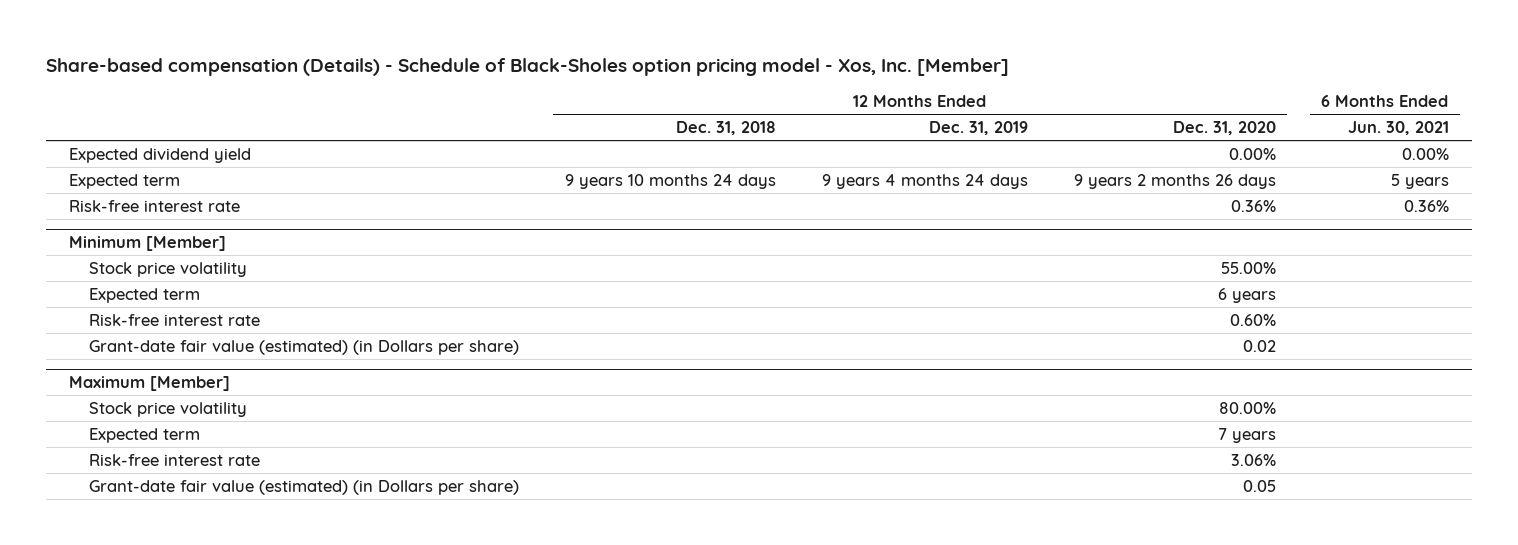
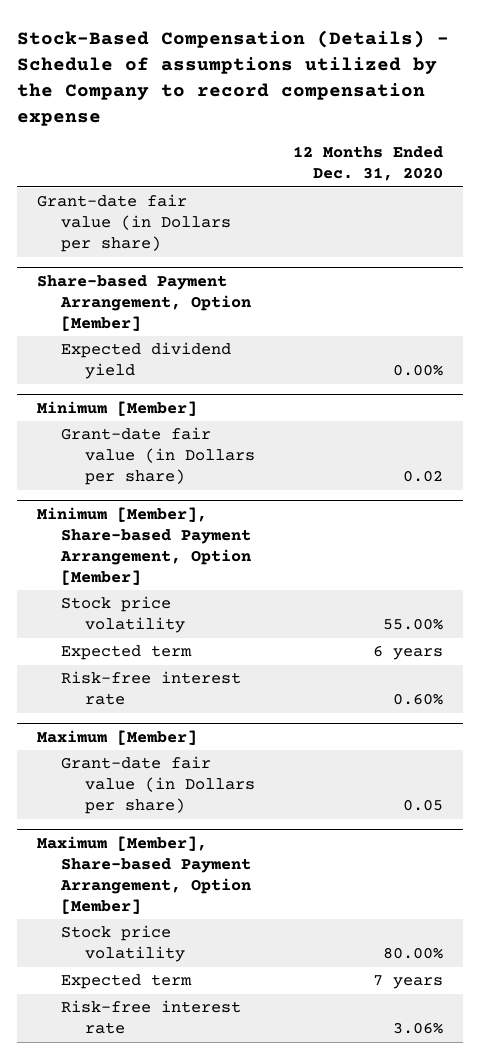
- Share-based compensation (Details) - Schedule of Black-Sholes option pricing model - Xos, Inc. [Member]
+ Stock-Based Compensation (Details) - Schedule of assumptions utilized by the Company to record compensation expense
- | 12 Months Ended Dec. 31, 2018 | 12 Months Ended Dec. 31, 2019 | 12 Months Ended Dec. 31, 2020 | 6 Months Ended Jun. 30, 2021
+ | 12 Months Ended Dec. 31, 2020
+ Grant-date fair value (in Dollars per share)
+ Share-based Payment Arrangement, Option [Member]
- Expected term | 9 years 10 months 24 days | 9 years 4 months 24 days | 9 years 2 months 26 days | 5 years
- Risk-free interest rate | | | 0.36% | 0.36%
@ Minimum [Member]
+ Grant-date fair value (in Dollars per share) | 0.02
+ Minimum [Member], Share-based Payment Arrangement, Option [Member]
@ Minimum [Member]
- Grant-date fair value (estimated) (in Dollars per share) | | | 0.02 |
@ Maximum [Member]
+ Grant-date fair value (in Dollars per share) | 0.05
+ Maximum [Member], Share-based Payment Arrangement, Option [Member]
@ Maximum [Member]
- Grant-date fair value (estimated) (in Dollars per share) | | | 0.05 |

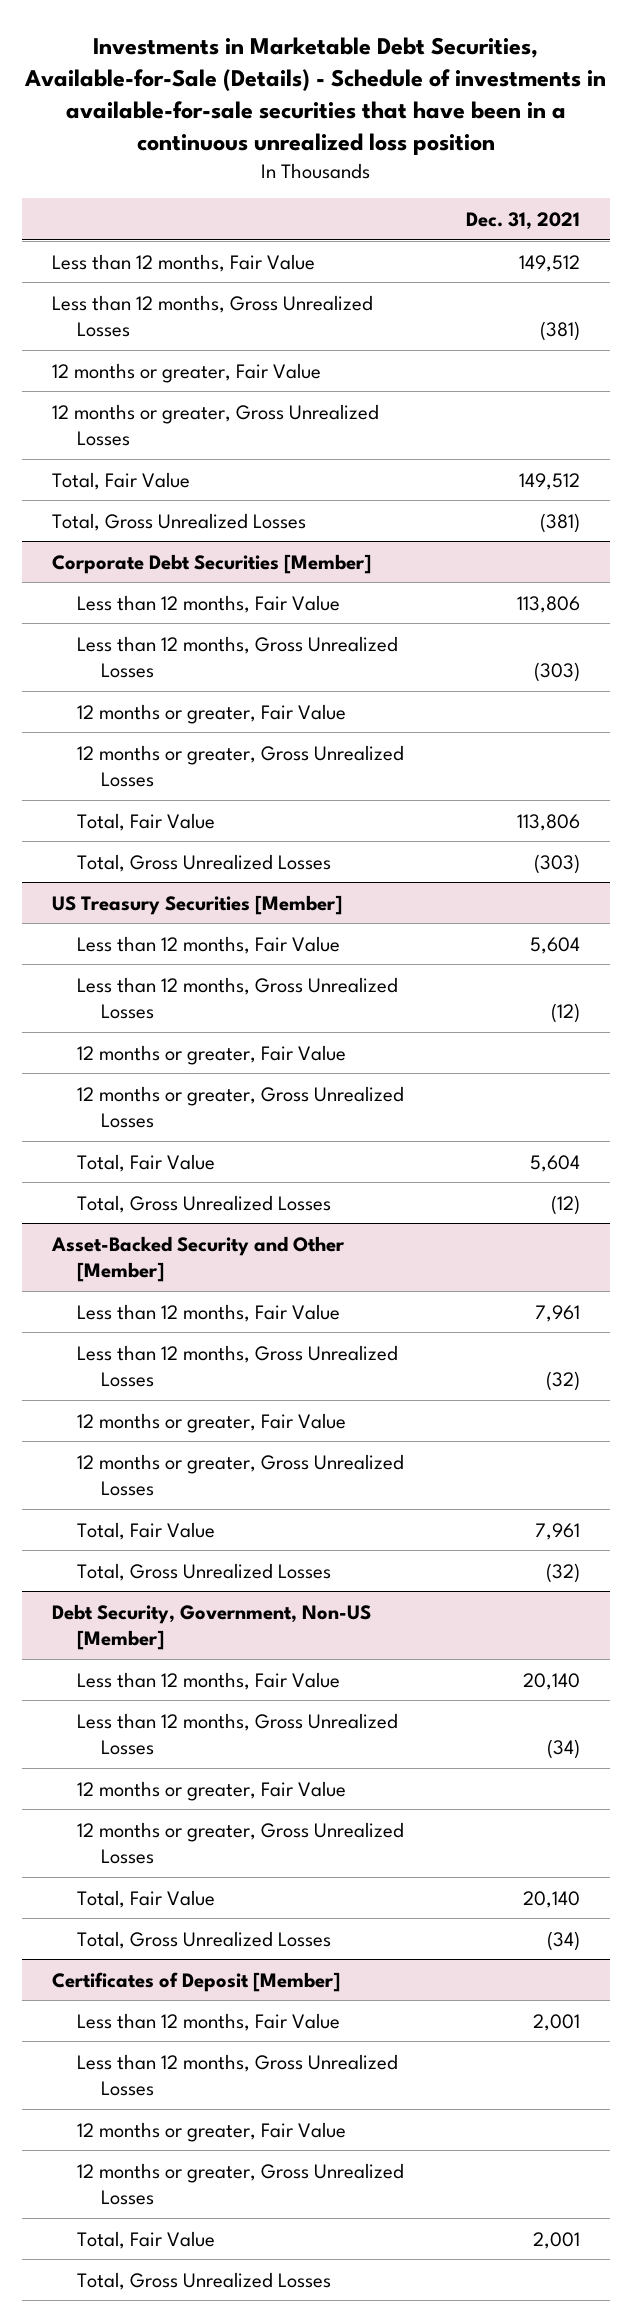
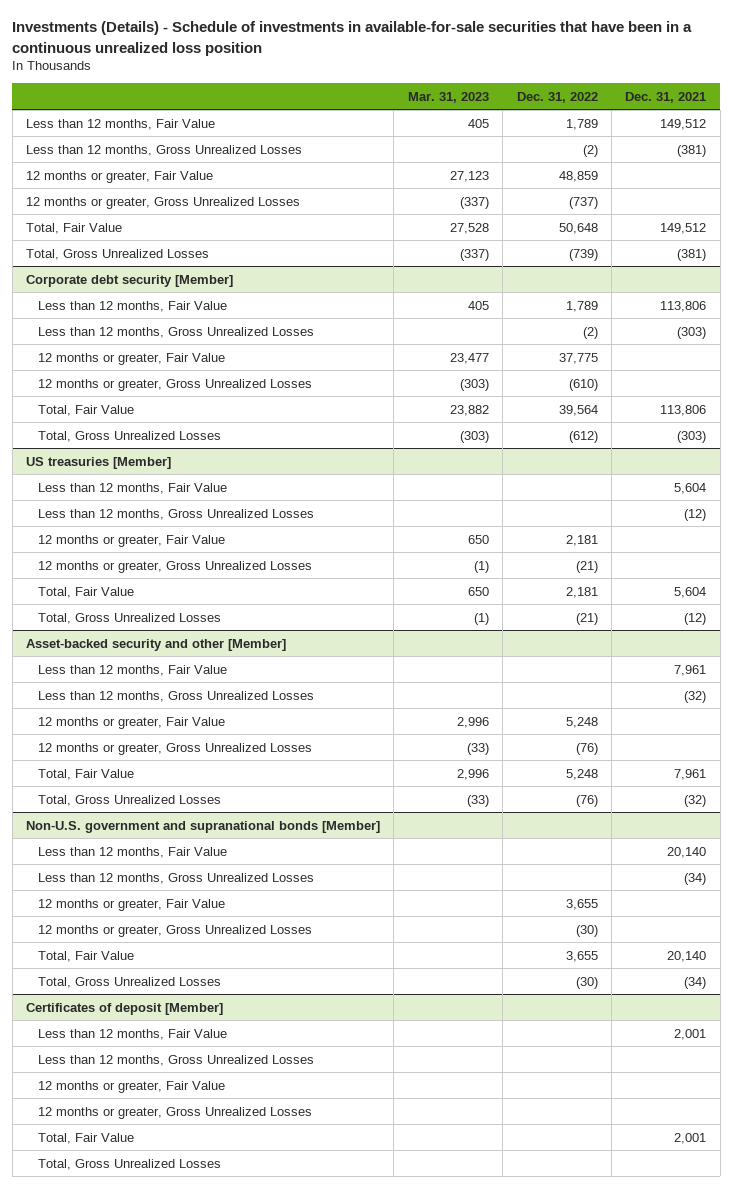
- Investments in Marketable Debt Securities, Available-for-Sale (Details) - Schedule of investments in available-for-sale securities that have been in a continuous unrealized loss position
+ Investments (Details) - Schedule of investments in available-for-sale securities that have been in a continuous unrealized loss position
- | Dec. 31, 2021
+ | Mar. 31, 2023 | Dec. 31, 2022 | Dec. 31, 2021
- Corporate Debt Securities [Member]
+ Corporate debt security [Member]
- US Treasury Securities [Member]
+ US treasuries [Member]
- Asset-Backed Security and Other [Member]
+ Asset-backed security and other [Member]
- Debt Security, Government, Non-US [Member]
+ Non-U.S. government and supranational bonds [Member]
- Certificates of Deposit [Member]
+ Certificates of deposit [Member]

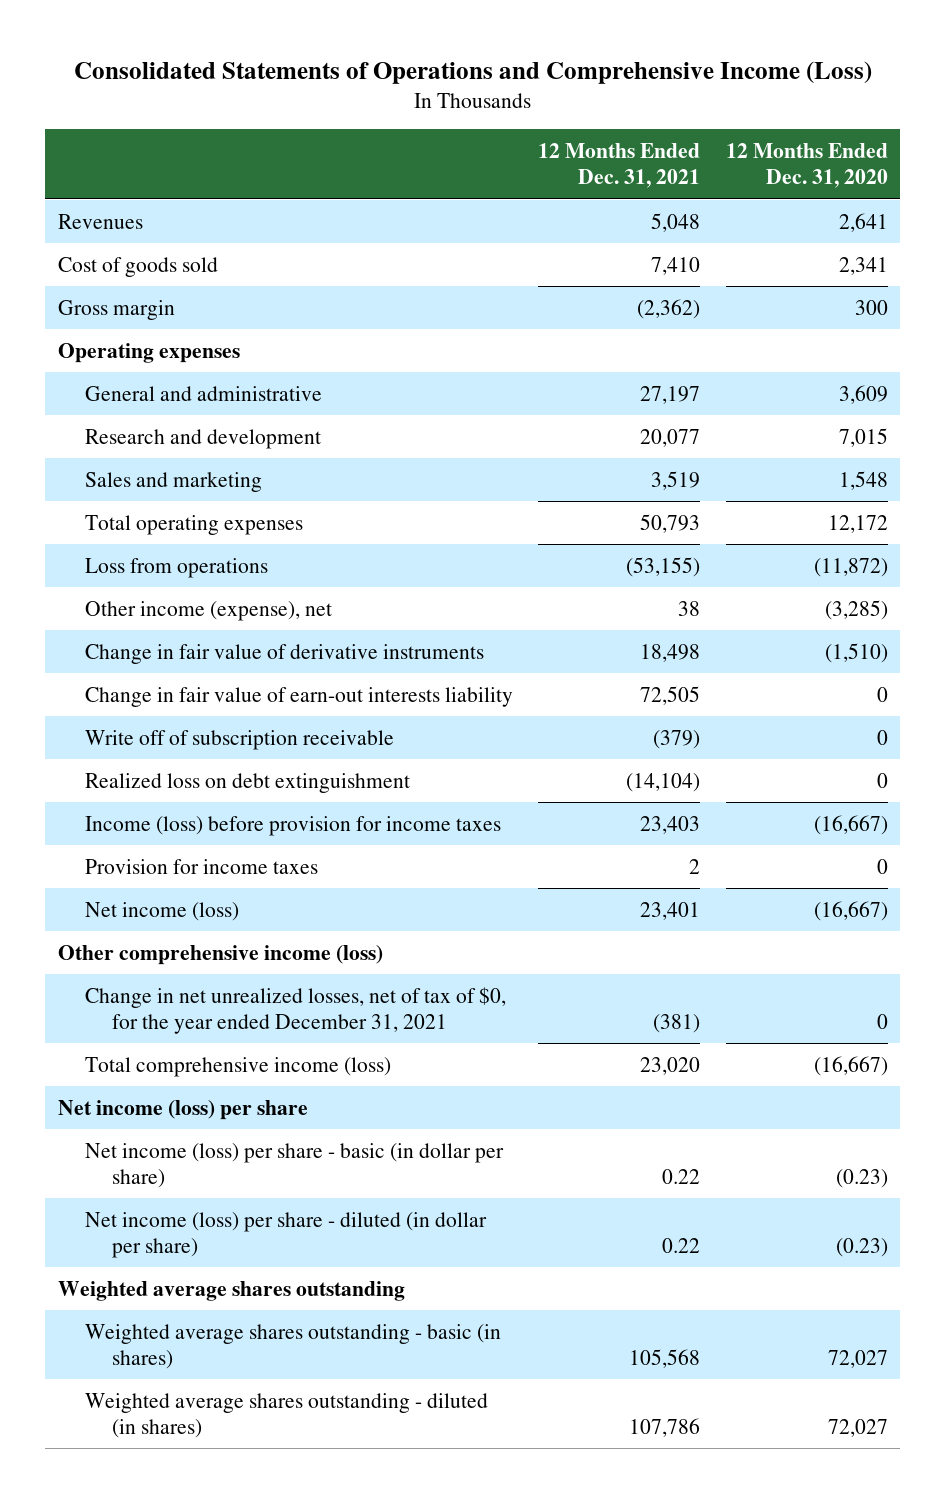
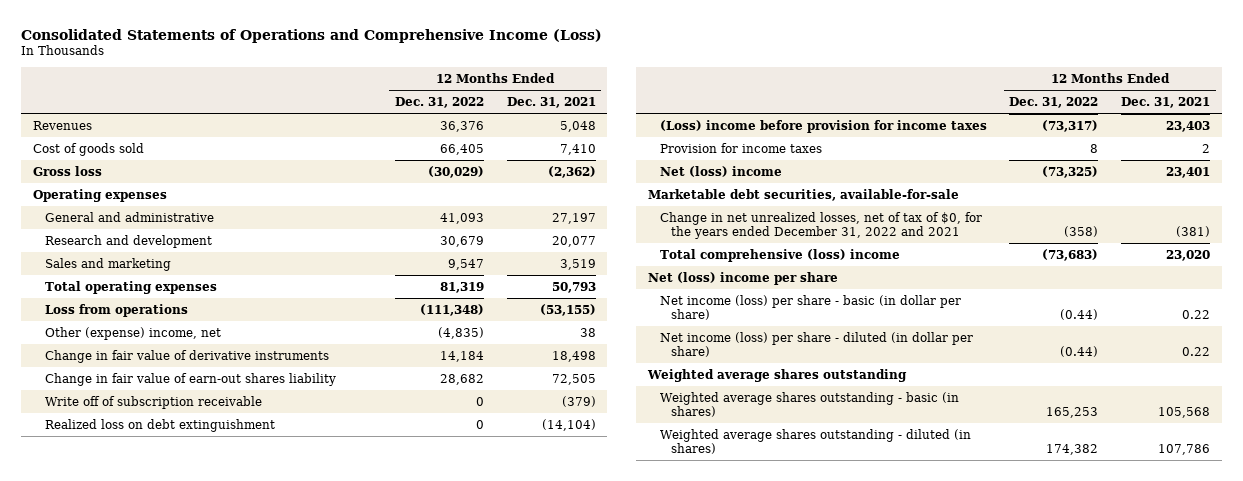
- | 12 Months Ended Dec. 31, 2021 | 12 Months Ended Dec. 31, 2020
+ | 12 Months Ended Dec. 31, 2022 | 12 Months Ended Dec. 31, 2021
- Gross margin | (2,362) | 300
+ Gross loss | (30,029) | (2,362)
- Other income (expense), net | 38 | (3,285)
+ Other (expense) income, net | (4,835) | 38
- Change in fair value of earn-out interests liability | 72,505 | 0
+ Change in fair value of earn-out shares liability | 28,682 | 72,505
- Income (loss) before provision for income taxes | 23,403 | (16,667)
+ (Loss) income before provision for income taxes | (73,317) | 23,403
- Net income (loss) | 23,401 | (16,667)
- Other comprehensive income (loss)
- Change in net unrealized losses, net of tax of $0, for the year ended December 31, 2021 | (381) | 0
- Total comprehensive income (loss) | 23,020 | (16,667)
- Net income (loss) per share
+ Net (loss) income | (73,325) | 23,401
+ Marketable debt securities, available-for-sale
+ Change in net unrealized losses, net of tax of $0, for the years ended December 31, 2022 and 2021 | (358) | (381)
+ Total comprehensive (loss) income | (73,683) | 23,020
+ Net (loss) income per share

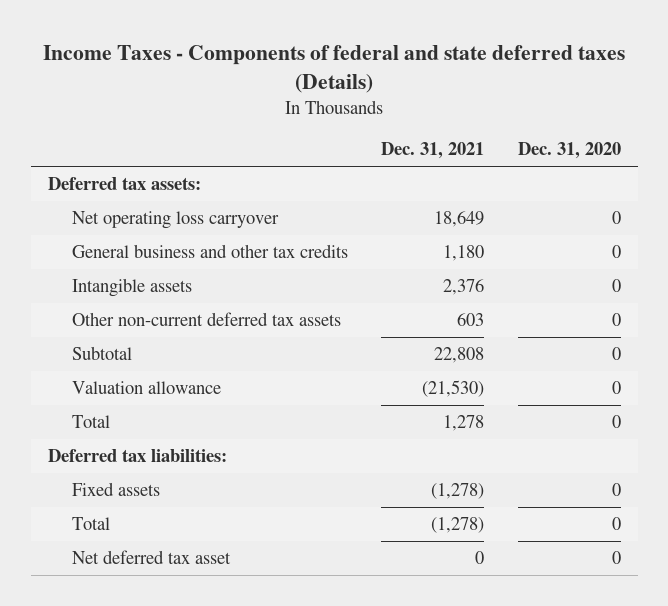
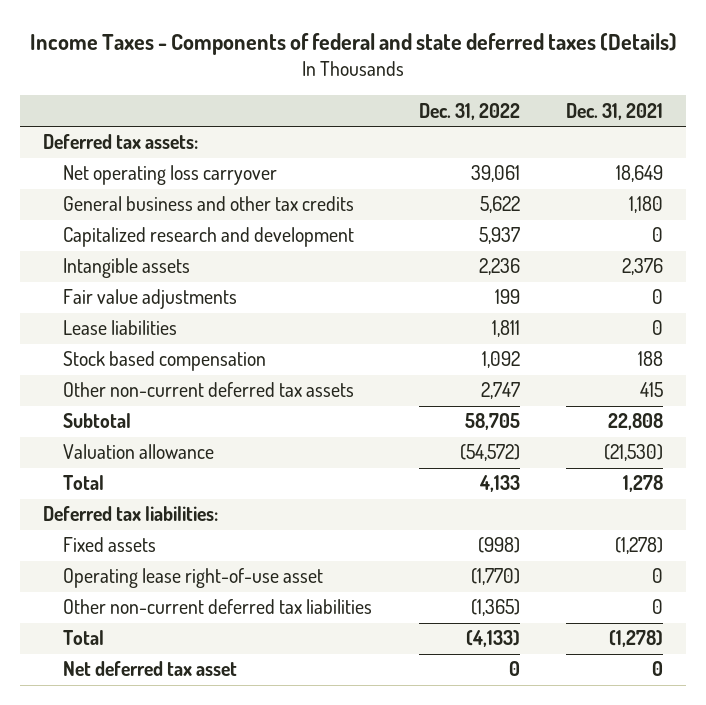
- | Dec. 31, 2021 | Dec. 31, 2020
+ | Dec. 31, 2022 | Dec. 31, 2021
+ Capitalized research and development | 5,937 | 0
- Other non-current deferred tax assets | 603 | 0
+ Fair value adjustments | 199 | 0
+ Lease liabilities | 1,811 | 0
+ Stock based compensation | 1,092 | 188
+ Other non-current deferred tax assets | 2,747 | 415
+ Operating lease right-of-use asset | (1,770) | 0
+ Other non-current deferred tax liabilities | (1,365) | 0

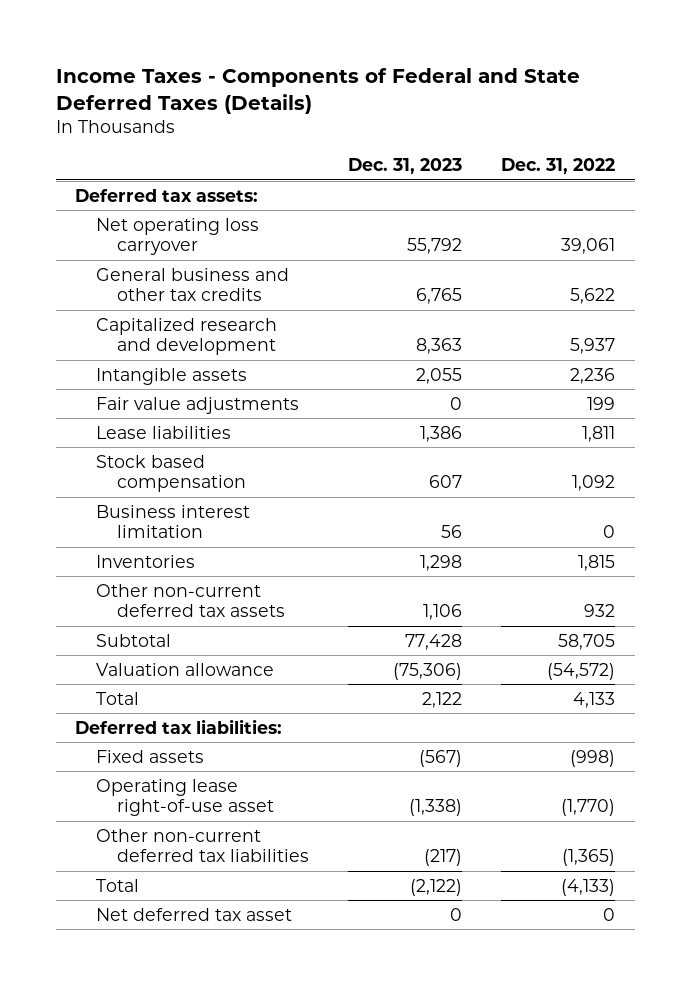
- Income Taxes - Components of federal and state deferred taxes (Details)
+ Income Taxes - Components of Federal and State Deferred Taxes (Details)
- | Dec. 31, 2022 | Dec. 31, 2021
+ | Dec. 31, 2023 | Dec. 31, 2022
- Other non-current deferred tax assets | 2,747 | 415
+ Business interest limitation | 56 | 0
+ Inventories | 1,298 | 1,815
+ Other non-current deferred tax assets | 1,106 | 932

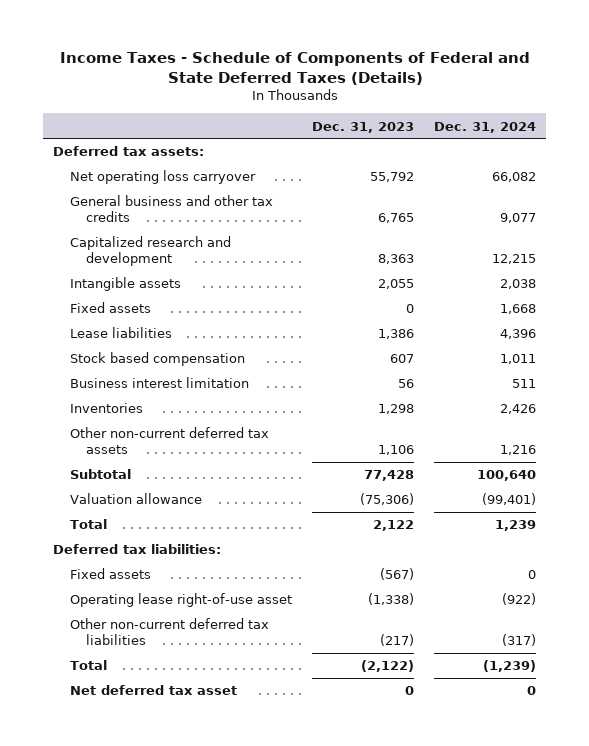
- Income Taxes - Components of Federal and State Deferred Taxes (Details)
+ Income Taxes - Schedule of Components of Federal and State Deferred Taxes (Details)
- | Dec. 31, 2023 | Dec. 31, 2022
+ | Dec. 31, 2023 | Dec. 31, 2024
- Fair value adjustments | 0 | 199
+ Fixed assets | 0 | 1,668

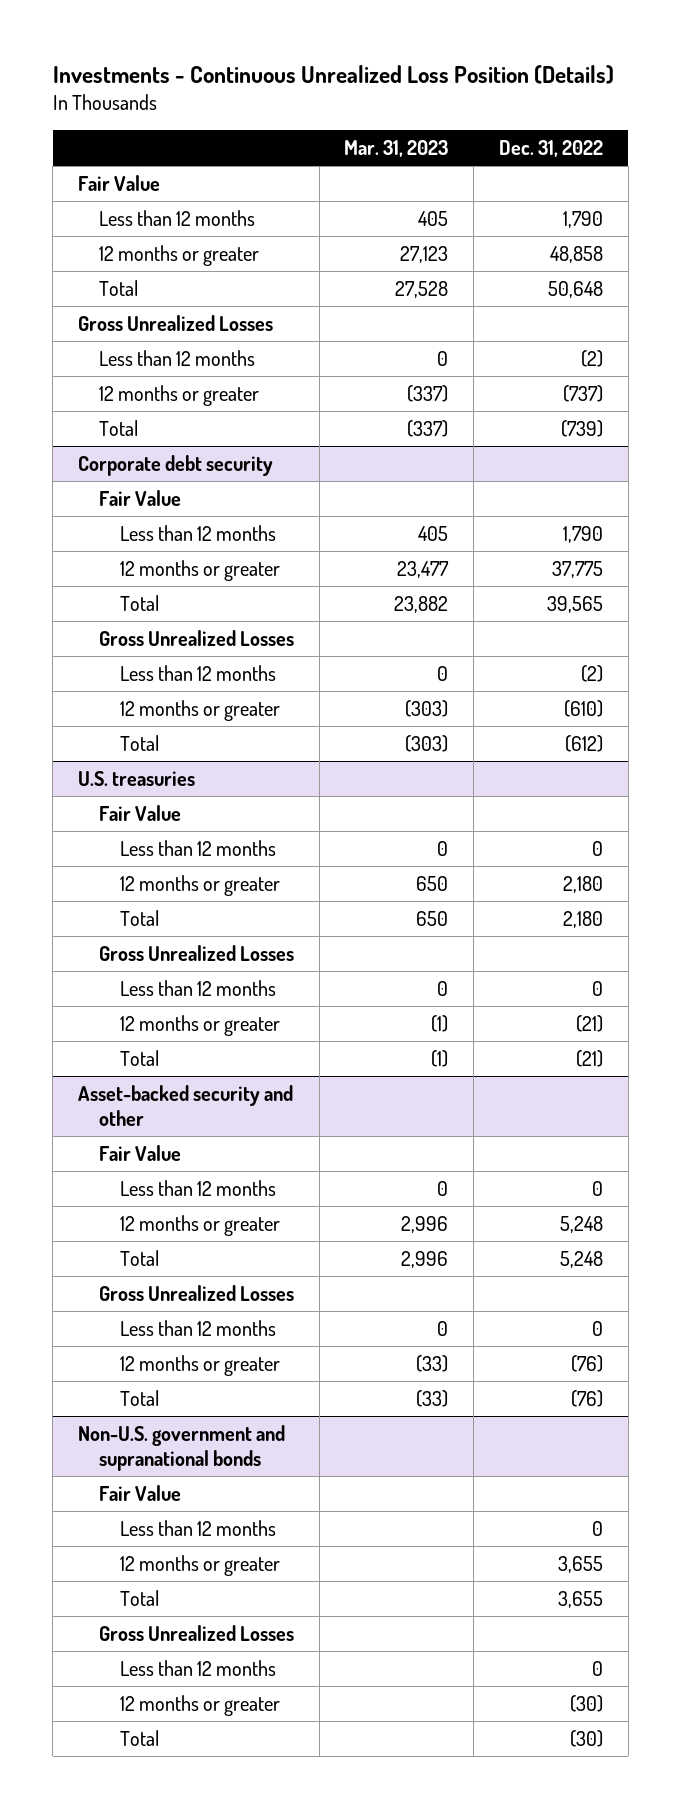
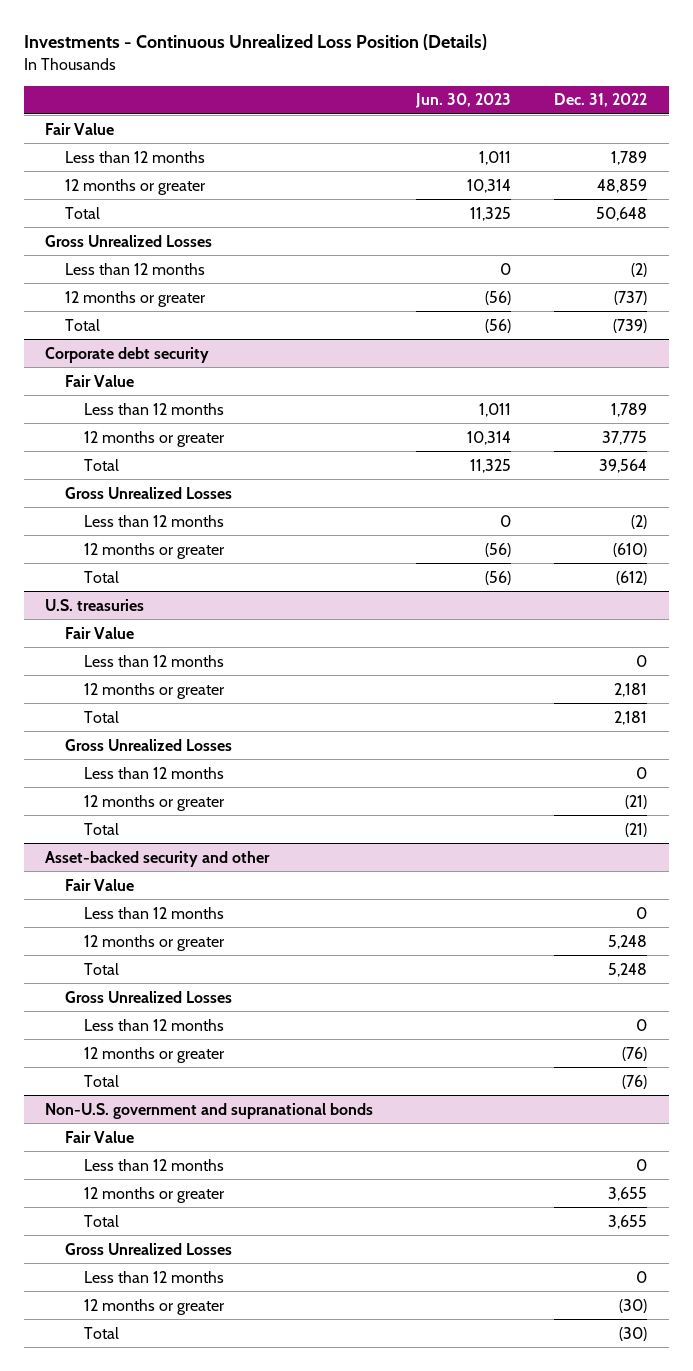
- | Mar. 31, 2023 | Dec. 31, 2022
+ | Jun. 30, 2023 | Dec. 31, 2022
- Less than 12 months | 405 | 1,790
- 12 months or greater | 27,123 | 48,858
+ Less than 12 months | 1,011 | 1,789
+ 12 months or greater | 10,314 | 48,859
@ Corporate debt security
- Less than 12 months | 405 | 1,790
+ Less than 12 months | 1,011 | 1,789
- Total | 23,882 | 39,565
+ Total | 11,325 | 39,564
@ U.S. treasuries
- 12 months or greater | 650 | 2,180
- Total | 650 | 2,180
+ 12 months or greater | | 2,181
+ Total | | 2,181

